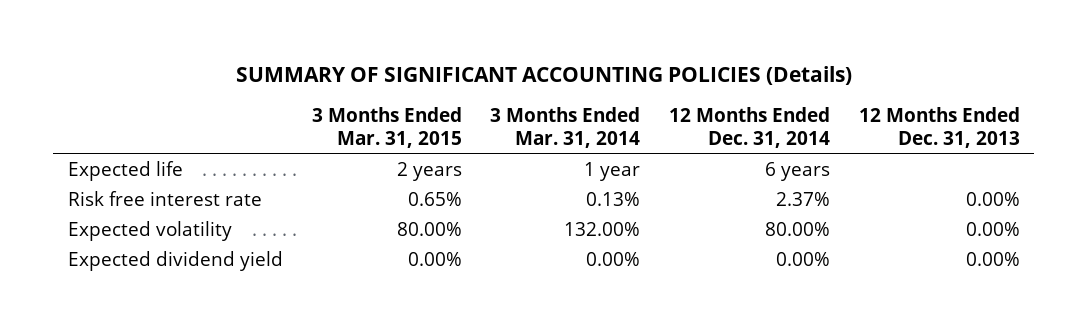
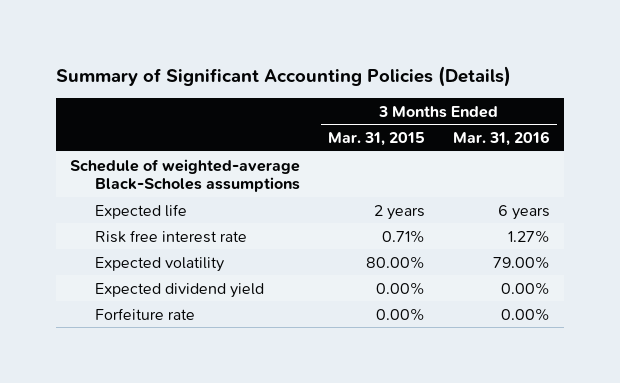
- SUMMARY OF SIGNIFICANT ACCOUNTING POLICIES (Details)
+ Summary of Significant Accounting Policies (Details)
- | 3 Months Ended Mar. 31, 2015 | 3 Months Ended Mar. 31, 2014 | 12 Months Ended Dec. 31, 2014 | 12 Months Ended Dec. 31, 2013
+ | 3 Months Ended Mar. 31, 2015 | 3 Months Ended Mar. 31, 2016
+ Schedule of weighted-average Black-Scholes assumptions
- Risk free interest rate | 0.65% | 0.13% | 2.37% | 0.00%
+ Risk free interest rate | 0.71% | 1.27%
+ Forfeiture rate | 0.00% | 0.00%

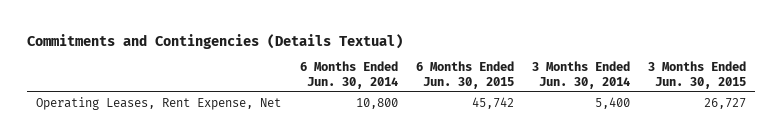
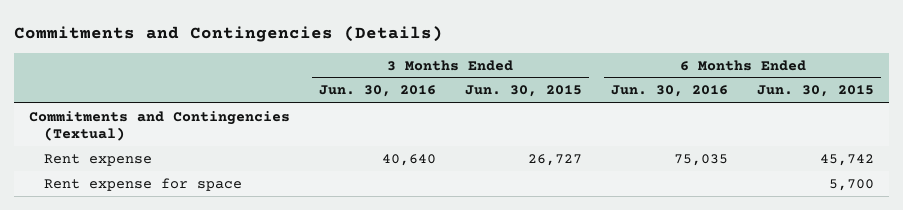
- Commitments and Contingencies (Details Textual)
+ Commitments and Contingencies (Details)
- | 6 Months Ended Jun. 30, 2014 | 6 Months Ended Jun. 30, 2015 | 3 Months Ended Jun. 30, 2014 | 3 Months Ended Jun. 30, 2015
+ | 3 Months Ended Jun. 30, 2016 | 3 Months Ended Jun. 30, 2015 | 6 Months Ended Jun. 30, 2016 | 6 Months Ended Jun. 30, 2015
- Operating Leases, Rent Expense, Net | 10,800 | 45,742 | 5,400 | 26,727
+ Commitments and Contingencies (Textual)
+ Rent expense | 40,640 | 26,727 | 75,035 | 45,742
+ Rent expense for space | | | | 5,700

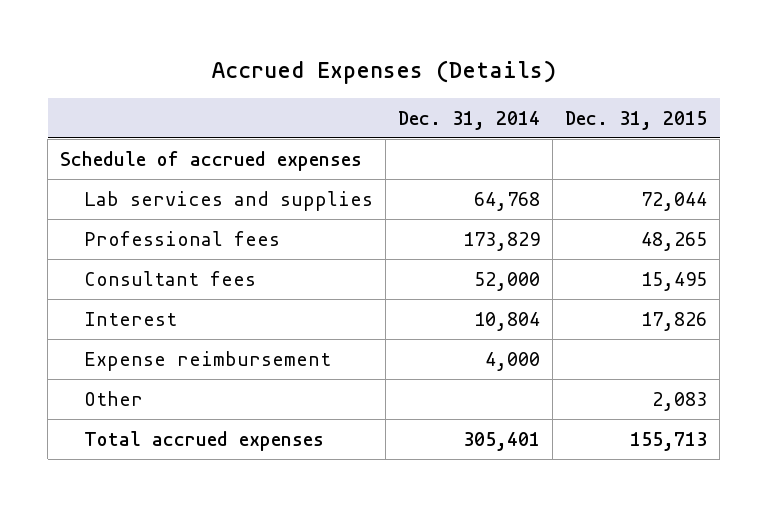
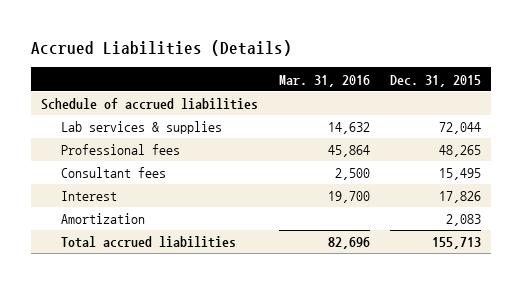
- Accrued Expenses (Details)
+ Accrued Liabilities (Details)
- | Dec. 31, 2014 | Dec. 31, 2015
+ | Mar. 31, 2016 | Dec. 31, 2015
- Schedule of accrued expenses
- Lab services and supplies | 64,768 | 72,044
+ Schedule of accrued liabilities
+ Lab services & supplies | 14,632 | 72,044
- Expense reimbursement | 4,000 |
- Other | | 2,083
- Total accrued expenses | 305,401 | 155,713
+ Amortization | | 2,083
+ Total accrued liabilities | 82,696 | 155,713

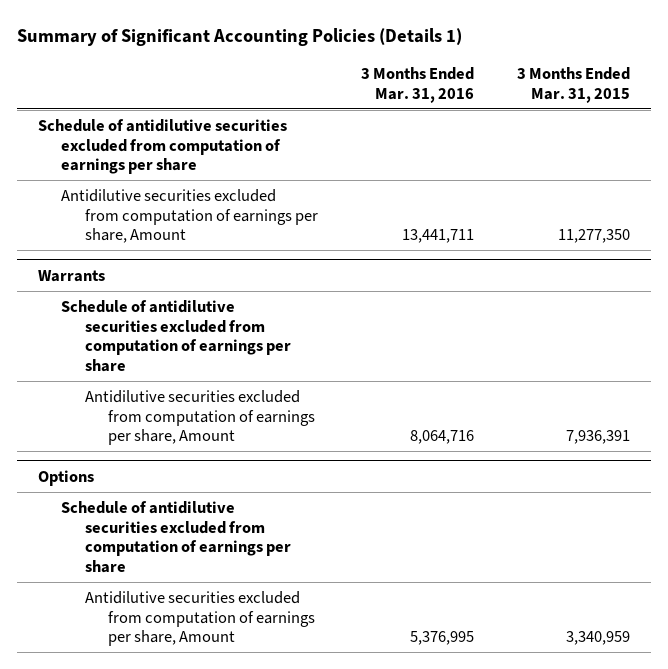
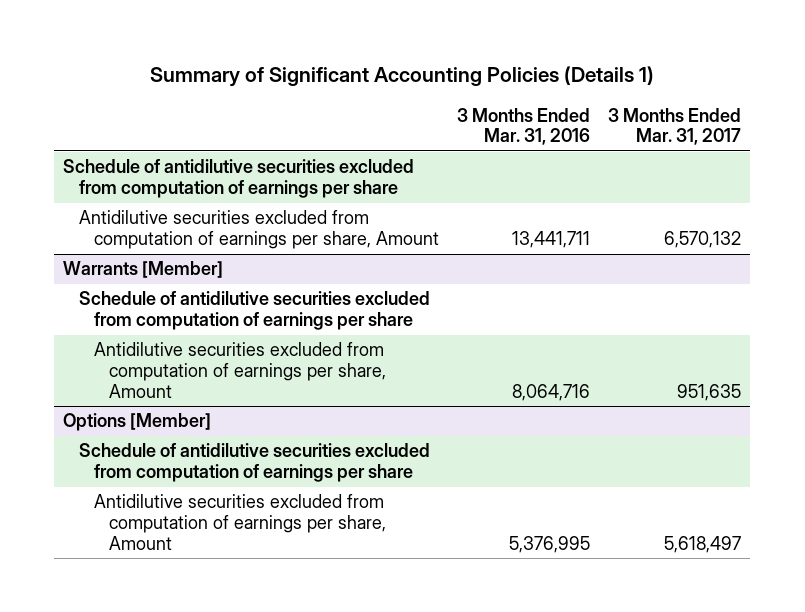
- | 3 Months Ended Mar. 31, 2016 | 3 Months Ended Mar. 31, 2015
+ | 3 Months Ended Mar. 31, 2016 | 3 Months Ended Mar. 31, 2017
- Warrants
+ Warrants [Member]
- Options
+ Options [Member]

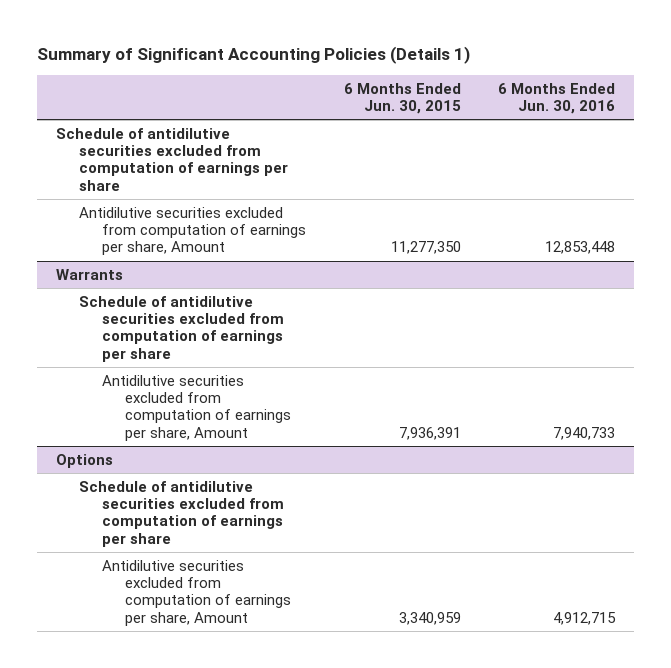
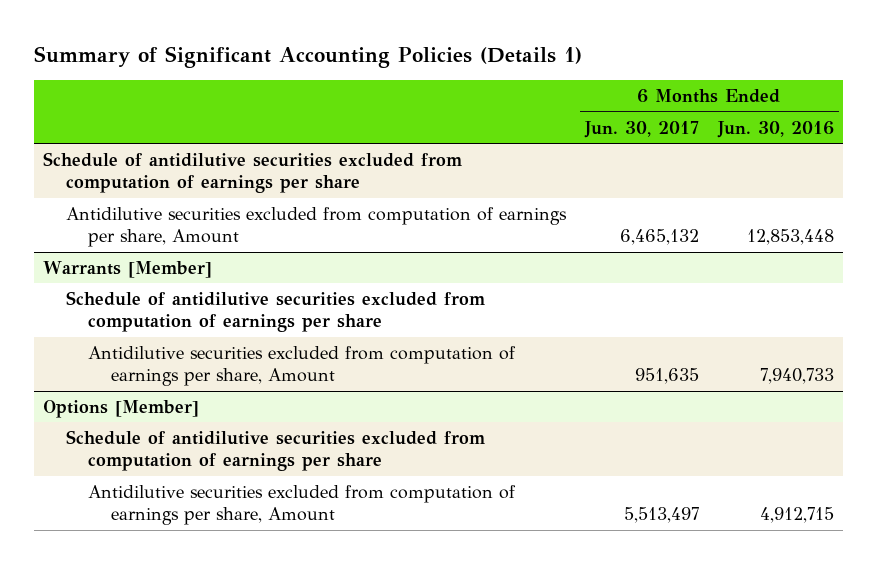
- | 6 Months Ended Jun. 30, 2015 | 6 Months Ended Jun. 30, 2016
+ | 6 Months Ended Jun. 30, 2017 | 6 Months Ended Jun. 30, 2016
- Warrants
+ Warrants [Member]
- Options
+ Options [Member]

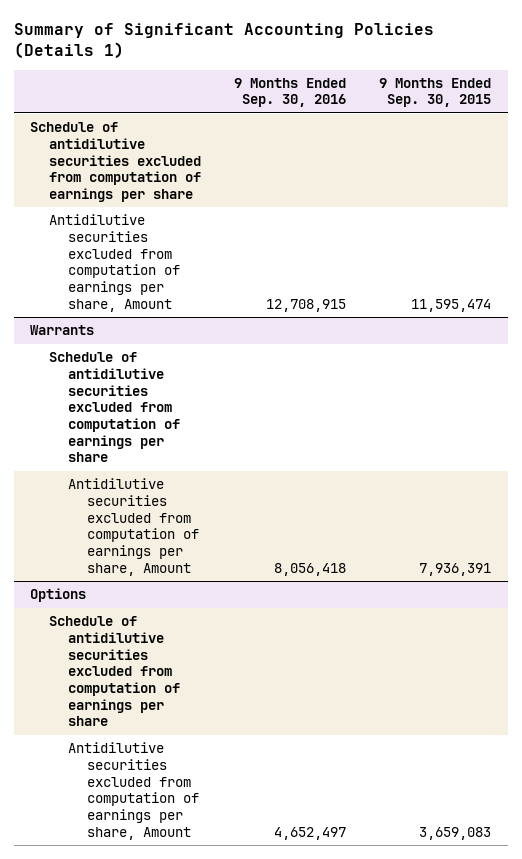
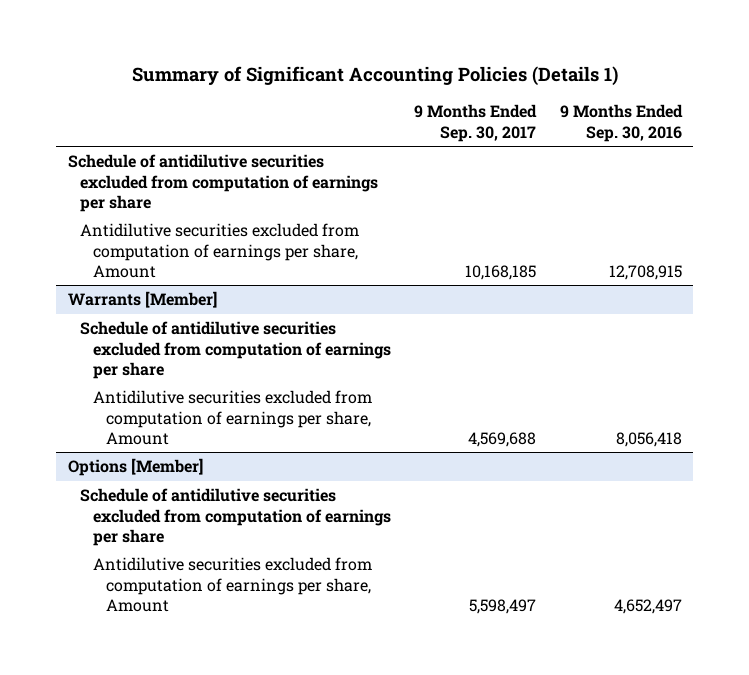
- | 9 Months Ended Sep. 30, 2016 | 9 Months Ended Sep. 30, 2015
+ | 9 Months Ended Sep. 30, 2017 | 9 Months Ended Sep. 30, 2016
- Warrants
+ Warrants [Member]
- Options
+ Options [Member]

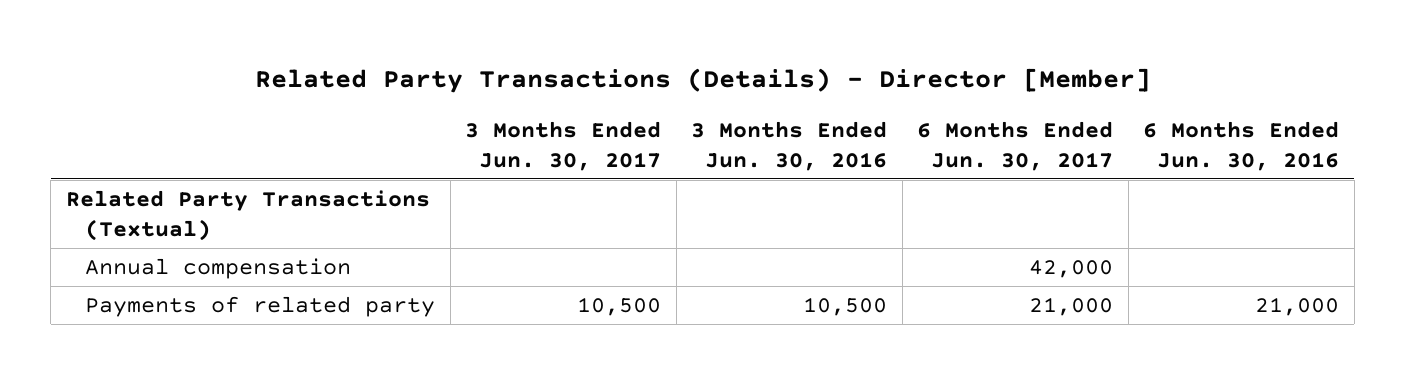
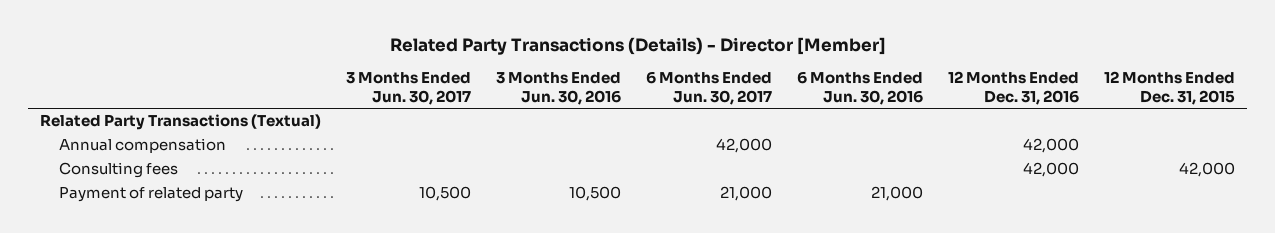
- | 3 Months Ended Jun. 30, 2017 | 3 Months Ended Jun. 30, 2016 | 6 Months Ended Jun. 30, 2017 | 6 Months Ended Jun. 30, 2016
+ | 3 Months Ended Jun. 30, 2017 | 3 Months Ended Jun. 30, 2016 | 6 Months Ended Jun. 30, 2017 | 6 Months Ended Jun. 30, 2016 | 12 Months Ended Dec. 31, 2016 | 12 Months Ended Dec. 31, 2015
- Payments of related party | 10,500 | 10,500 | 21,000 | 21,000
+ Consulting fees | | | | | 42,000 | 42,000
+ Payment of related party | 10,500 | 10,500 | 21,000 | 21,000 | |

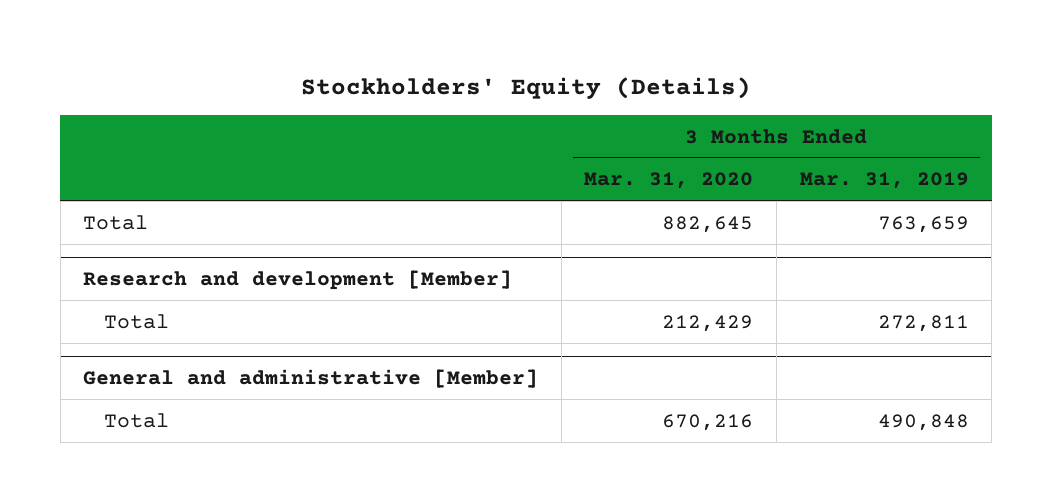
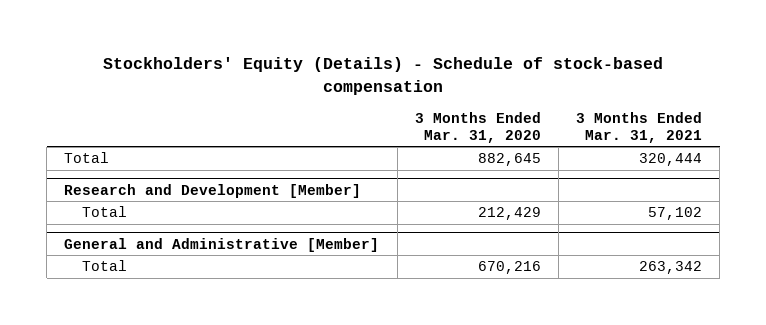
- Stockholders' Equity (Details)
+ Stockholders' Equity (Details) - Schedule of stock-based compensation
- | 3 Months Ended Mar. 31, 2020 | 3 Months Ended Mar. 31, 2019
+ | 3 Months Ended Mar. 31, 2020 | 3 Months Ended Mar. 31, 2021
- Research and development [Member]
+ Research and Development [Member]
- General and administrative [Member]
+ General and Administrative [Member]

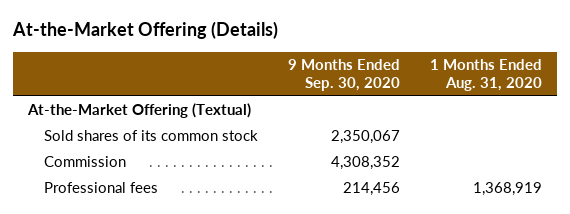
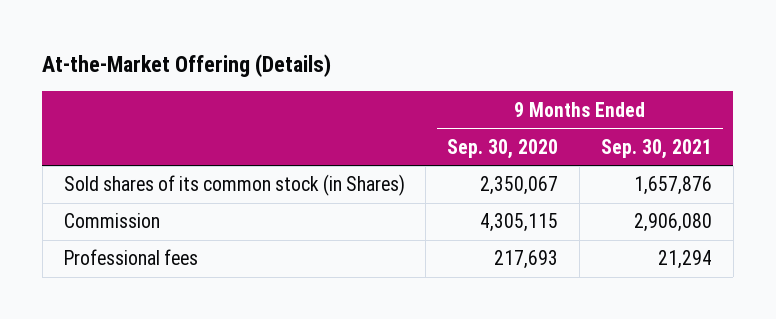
- | 9 Months Ended Sep. 30, 2020 | 1 Months Ended Aug. 31, 2020
+ | 9 Months Ended Sep. 30, 2020 | 9 Months Ended Sep. 30, 2021
- At-the-Market Offering (Textual)
- Sold shares of its common stock | 2,350,067 |
- Commission | 4,308,352 |
- Professional fees | 214,456 | 1,368,919
+ Sold shares of its common stock (in Shares) | 2,350,067 | 1,657,876
+ Commission | 4,305,115 | 2,906,080
+ Professional fees | 217,693 | 21,294

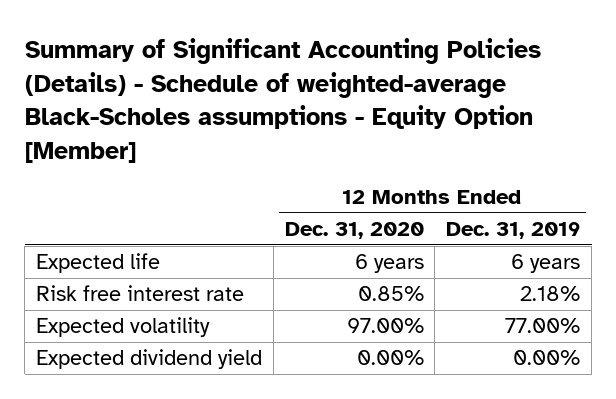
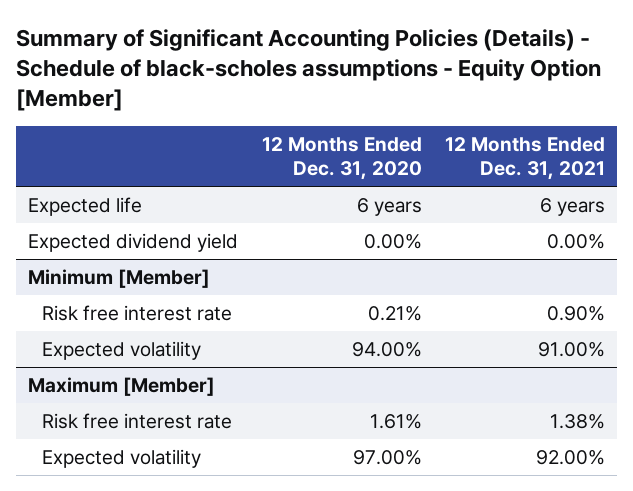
- Summary of Significant Accounting Policies (Details) - Schedule of weighted-average Black-Scholes assumptions - Equity Option [Member]
+ Summary of Significant Accounting Policies (Details) - Schedule of black-scholes assumptions - Equity Option [Member]
- | 12 Months Ended Dec. 31, 2020 | 12 Months Ended Dec. 31, 2019
+ | 12 Months Ended Dec. 31, 2020 | 12 Months Ended Dec. 31, 2021
- Risk free interest rate | 0.85% | 2.18%
- Expected volatility | 97.00% | 77.00%
+ Minimum [Member]
+ Risk free interest rate | 0.21% | 0.90%
+ Expected volatility | 94.00% | 91.00%
+ Maximum [Member]
+ Risk free interest rate | 1.61% | 1.38%
+ Expected volatility | 97.00% | 92.00%

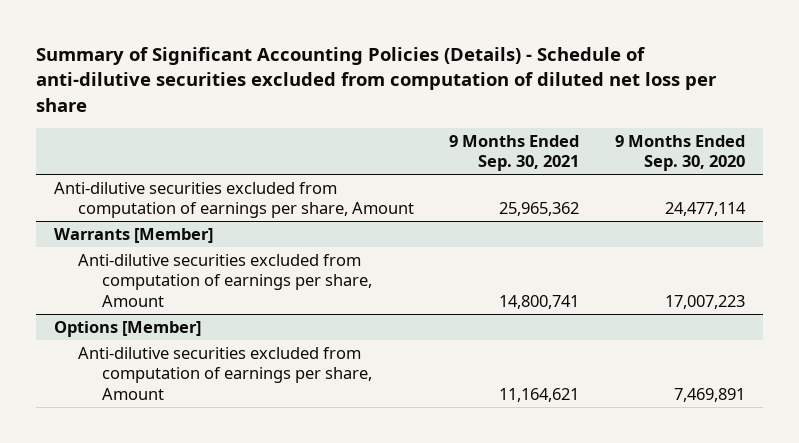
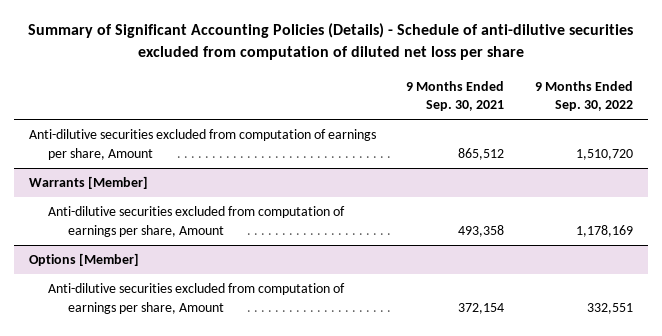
- | 9 Months Ended Sep. 30, 2021 | 9 Months Ended Sep. 30, 2020
+ | 9 Months Ended Sep. 30, 2021 | 9 Months Ended Sep. 30, 2022
- Anti-dilutive securities excluded from computation of earnings per share, Amount | 25,965,362 | 24,477,114
+ Anti-dilutive securities excluded from computation of earnings per share, Amount | 865,512 | 1,510,720
@ Warrants [Member]
- Anti-dilutive securities excluded from computation of earnings per share, Amount | 14,800,741 | 17,007,223
+ Anti-dilutive securities excluded from computation of earnings per share, Amount | 493,358 | 1,178,169
@ Options [Member]
- Anti-dilutive securities excluded from computation of earnings per share, Amount | 11,164,621 | 7,469,891
+ Anti-dilutive securities excluded from computation of earnings per share, Amount | 372,154 | 332,551

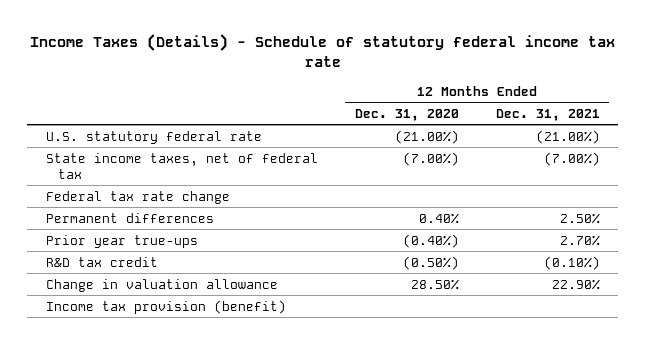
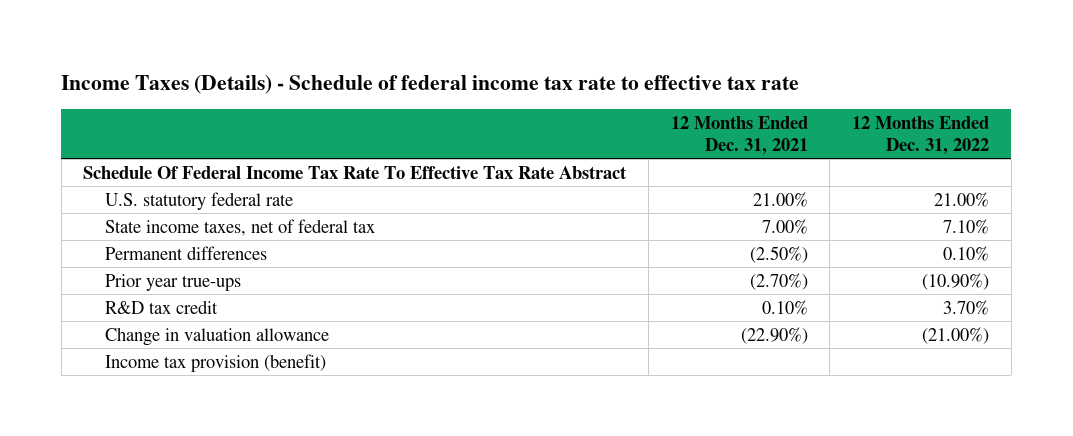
- Income Taxes (Details) - Schedule of statutory federal income tax rate
+ Income Taxes (Details) - Schedule of federal income tax rate to effective tax rate
- | 12 Months Ended Dec. 31, 2020 | 12 Months Ended Dec. 31, 2021
+ | 12 Months Ended Dec. 31, 2021 | 12 Months Ended Dec. 31, 2022
- U.S. statutory federal rate | (21.00%) | (21.00%)
- State income taxes, net of federal tax | (7.00%) | (7.00%)
- Federal tax rate change
- Permanent differences | 0.40% | 2.50%
- Prior year true-ups | (0.40%) | 2.70%
- R&D tax credit | (0.50%) | (0.10%)
- Change in valuation allowance | 28.50% | 22.90%
+ Schedule Of Federal Income Tax Rate To Effective Tax Rate Abstract
+ U.S. statutory federal rate | 21.00% | 21.00%
+ State income taxes, net of federal tax | 7.00% | 7.10%
+ Permanent differences | (2.50%) | 0.10%
+ Prior year true-ups | (2.70%) | (10.90%)
+ R&D tax credit | 0.10% | 3.70%
+ Change in valuation allowance | (22.90%) | (21.00%)

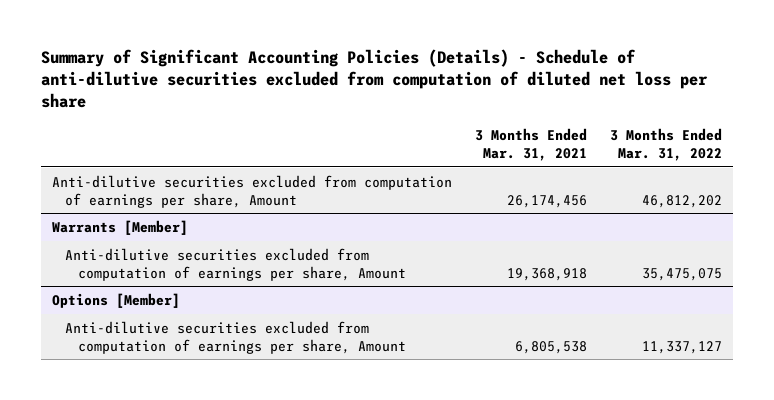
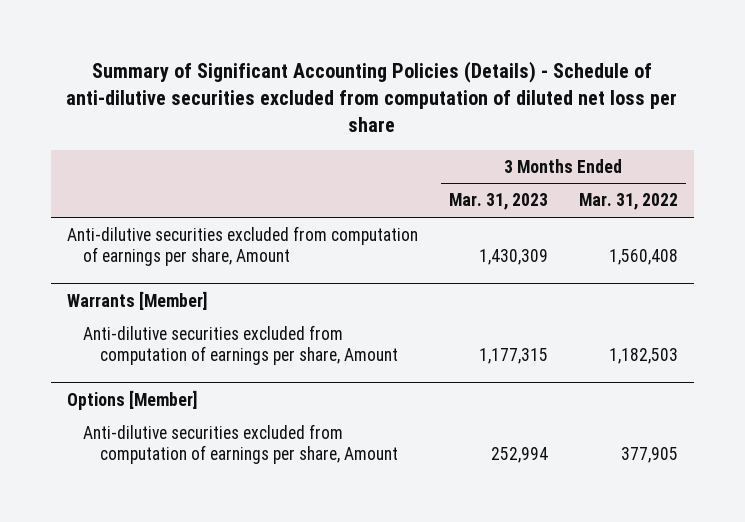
- | 3 Months Ended Mar. 31, 2021 | 3 Months Ended Mar. 31, 2022
+ | 3 Months Ended Mar. 31, 2023 | 3 Months Ended Mar. 31, 2022
- Anti-dilutive securities excluded from computation of earnings per share, Amount | 26,174,456 | 46,812,202
+ Anti-dilutive securities excluded from computation of earnings per share, Amount | 1,430,309 | 1,560,408
@ Warrants [Member]
- Anti-dilutive securities excluded from computation of earnings per share, Amount | 19,368,918 | 35,475,075
+ Anti-dilutive securities excluded from computation of earnings per share, Amount | 1,177,315 | 1,182,503
@ Options [Member]
- Anti-dilutive securities excluded from computation of earnings per share, Amount | 6,805,538 | 11,337,127
+ Anti-dilutive securities excluded from computation of earnings per share, Amount | 252,994 | 377,905

